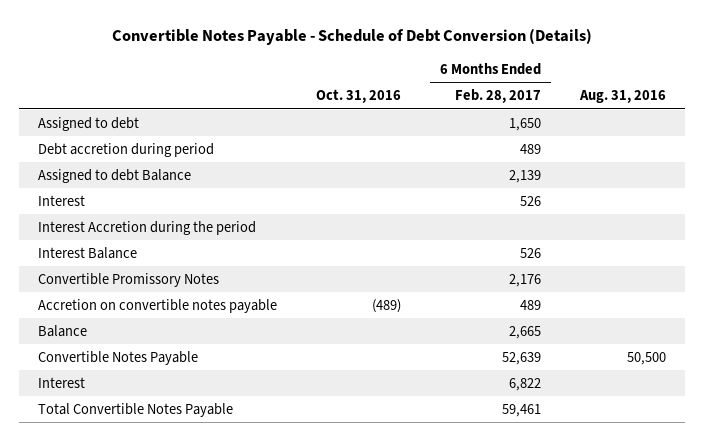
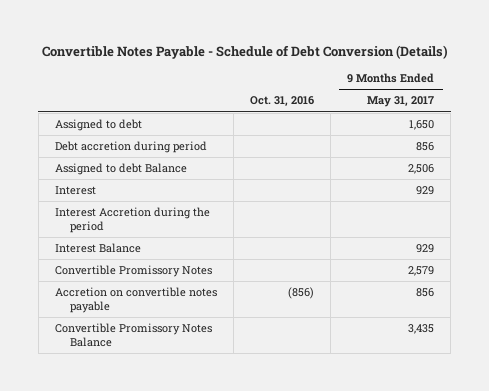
- | Oct. 31, 2016 | 6 Months Ended Feb. 28, 2017 | Aug. 31, 2016
+ | Oct. 31, 2016 | 9 Months Ended May 31, 2017
- Accretion on convertible notes payable | (489) | 489 |
- Balance | | 2,665 |
- Convertible Notes Payable | | 52,639 | 50,500
- Interest | | 6,822 |
- Total Convertible Notes Payable | | 59,461 |
+ Accretion on convertible notes payable | (856) | 856
+ Convertible Promissory Notes Balance | | 3,435

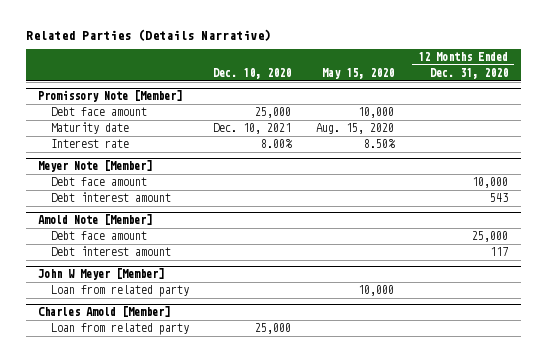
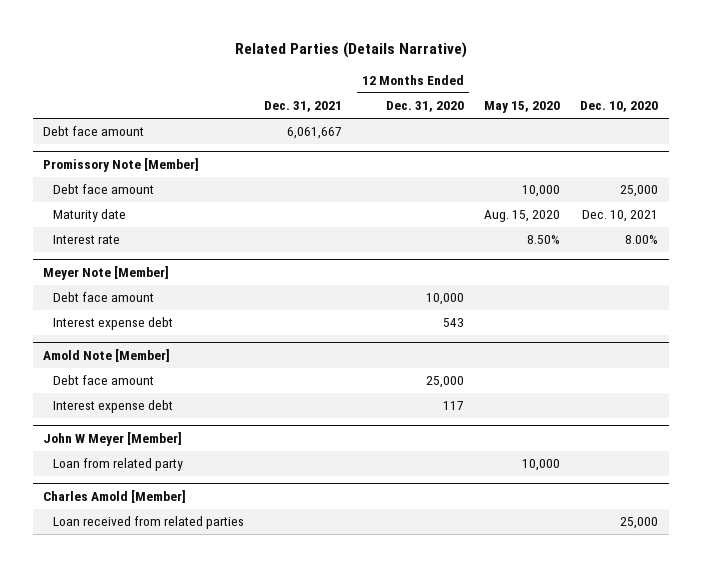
- | Dec. 10, 2020 | May 15, 2020 | 12 Months Ended Dec. 31, 2020
+ | Dec. 31, 2021 | 12 Months Ended Dec. 31, 2020 | May 15, 2020 | Dec. 10, 2020
+ Debt face amount | 6,061,667 | | |
@ Meyer Note [Member]
- Debt interest amount | | | 543
+ Interest expense debt | | 543 | |
@ Amold Note [Member]
- Debt interest amount | | | 117
+ Interest expense debt | | 117 | |
@ Charles Amold [Member]
- Loan from related party | 25,000 | |
+ Loan received from related parties | | | | 25,000

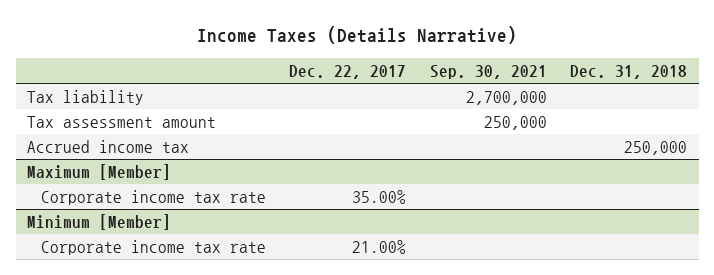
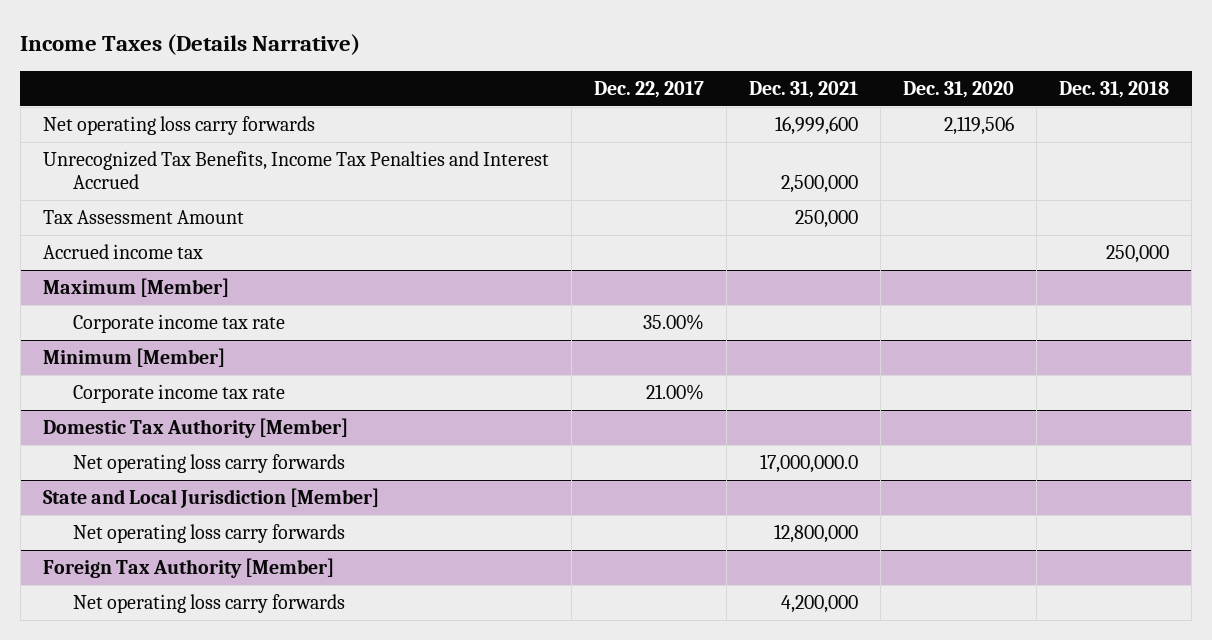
- | Dec. 22, 2017 | Sep. 30, 2021 | Dec. 31, 2018
+ | Dec. 22, 2017 | Dec. 31, 2021 | Dec. 31, 2020 | Dec. 31, 2018
- Tax liability | | 2,700,000 |
- Tax assessment amount | | 250,000 |
+ Net operating loss carry forwards | | 16,999,600 | 2,119,506 |
+ Unrecognized Tax Benefits, Income Tax Penalties and Interest Accrued | | 2,500,000 | |
+ Tax Assessment Amount | | 250,000 | |
+ Domestic Tax Authority [Member]
+ Net operating loss carry forwards | | 17,000,000.0 | |
+ State and Local Jurisdiction [Member]
+ Net operating loss carry forwards | | 12,800,000 | |
+ Foreign Tax Authority [Member]
+ Net operating loss carry forwards | | 4,200,000 | |

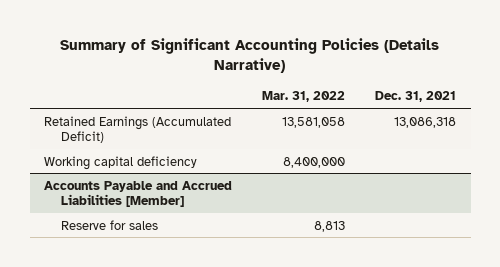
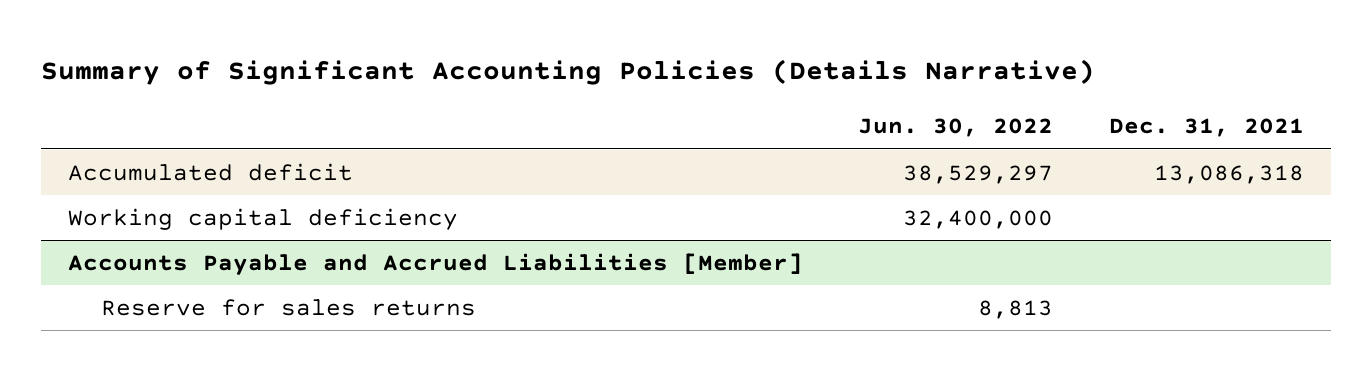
- | Mar. 31, 2022 | Dec. 31, 2021
+ | Jun. 30, 2022 | Dec. 31, 2021
- Retained Earnings (Accumulated Deficit) | 13,581,058 | 13,086,318
+ Accumulated deficit | 38,529,297 | 13,086,318
@ Accounts Payable and Accrued Liabilities [Member]
- Reserve for sales | 8,813 |
+ Reserve for sales returns | 8,813 |

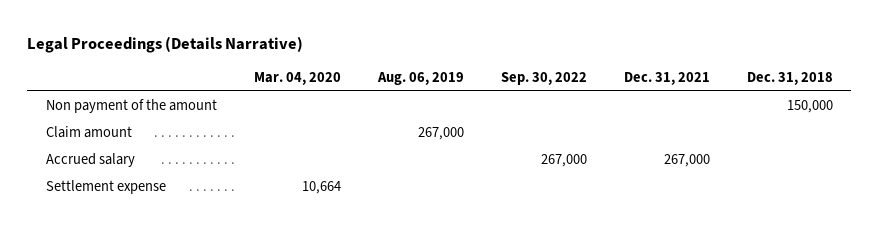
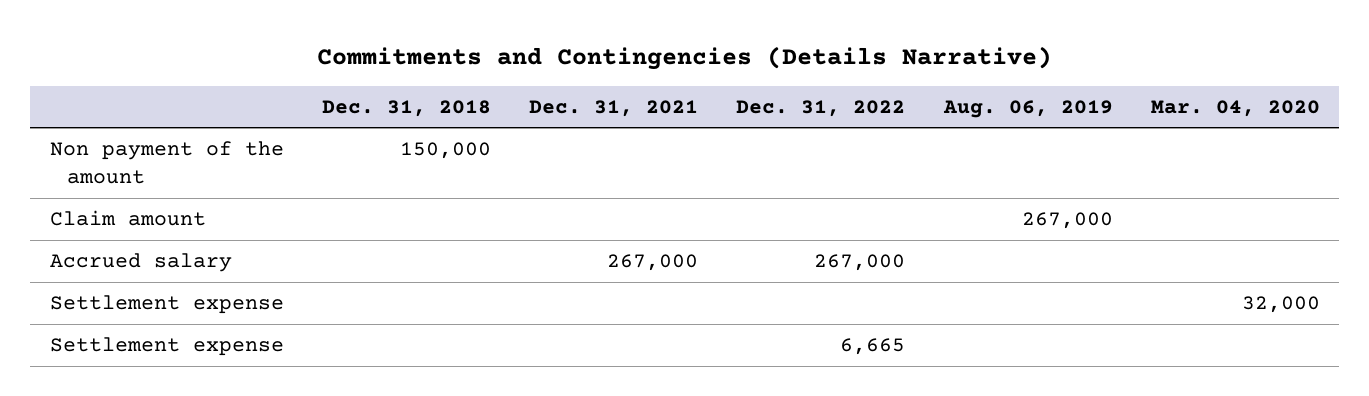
- Legal Proceedings (Details Narrative)
+ Commitments and Contingencies (Details Narrative)
- | Mar. 04, 2020 | Aug. 06, 2019 | Sep. 30, 2022 | Dec. 31, 2021 | Dec. 31, 2018
+ | Dec. 31, 2018 | Dec. 31, 2021 | Dec. 31, 2022 | Aug. 06, 2019 | Mar. 04, 2020
- Settlement expense | 10,664 | | | |
+ Settlement expense | | | | | 32,000
+ Settlement expense | | | 6,665 | |

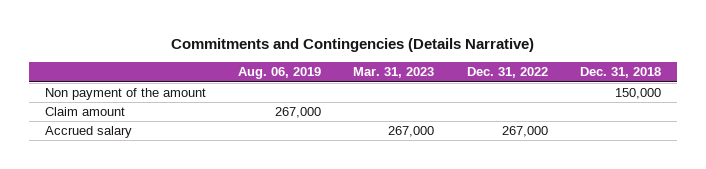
- | Dec. 31, 2018 | Dec. 31, 2021 | Dec. 31, 2022 | Aug. 06, 2019 | Mar. 04, 2020
+ | Aug. 06, 2019 | Mar. 31, 2023 | Dec. 31, 2022 | Dec. 31, 2018
- Settlement expense | | | | | 32,000
- Settlement expense | | | 6,665 | |

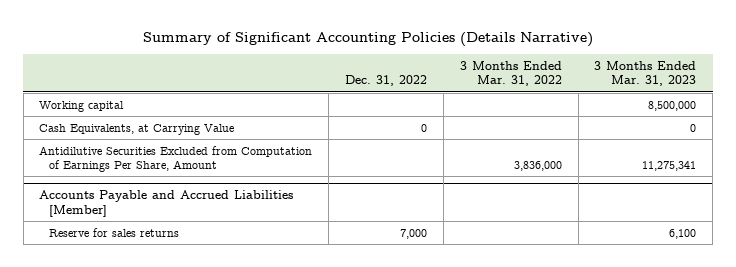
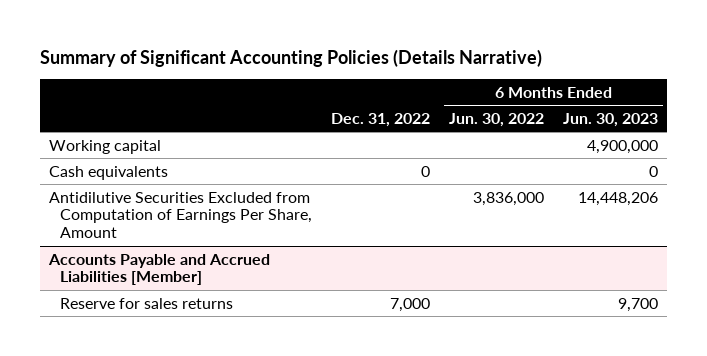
- | Dec. 31, 2022 | 3 Months Ended Mar. 31, 2022 | 3 Months Ended Mar. 31, 2023
+ | Dec. 31, 2022 | 6 Months Ended Jun. 30, 2022 | 6 Months Ended Jun. 30, 2023
- Cash Equivalents, at Carrying Value | 0 | | 0
+ Cash equivalents | 0 | | 0

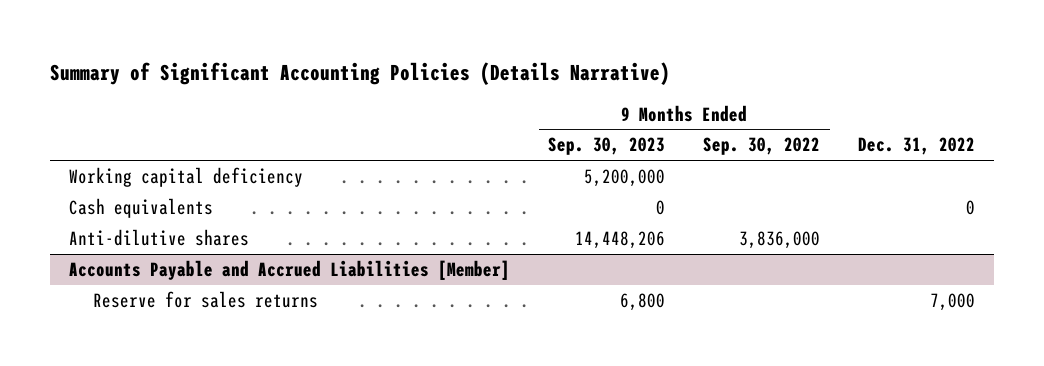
- | Dec. 31, 2022 | 6 Months Ended Jun. 30, 2022 | 6 Months Ended Jun. 30, 2023
+ | 9 Months Ended Sep. 30, 2023 | 9 Months Ended Sep. 30, 2022 | Dec. 31, 2022
- Working capital | | | 4,900,000
+ Working capital deficiency | 5,200,000 | |
- Antidilutive Securities Excluded from Computation of Earnings Per Share, Amount | | 3,836,000 | 14,448,206
+ Anti-dilutive shares | 14,448,206 | 3,836,000 |

